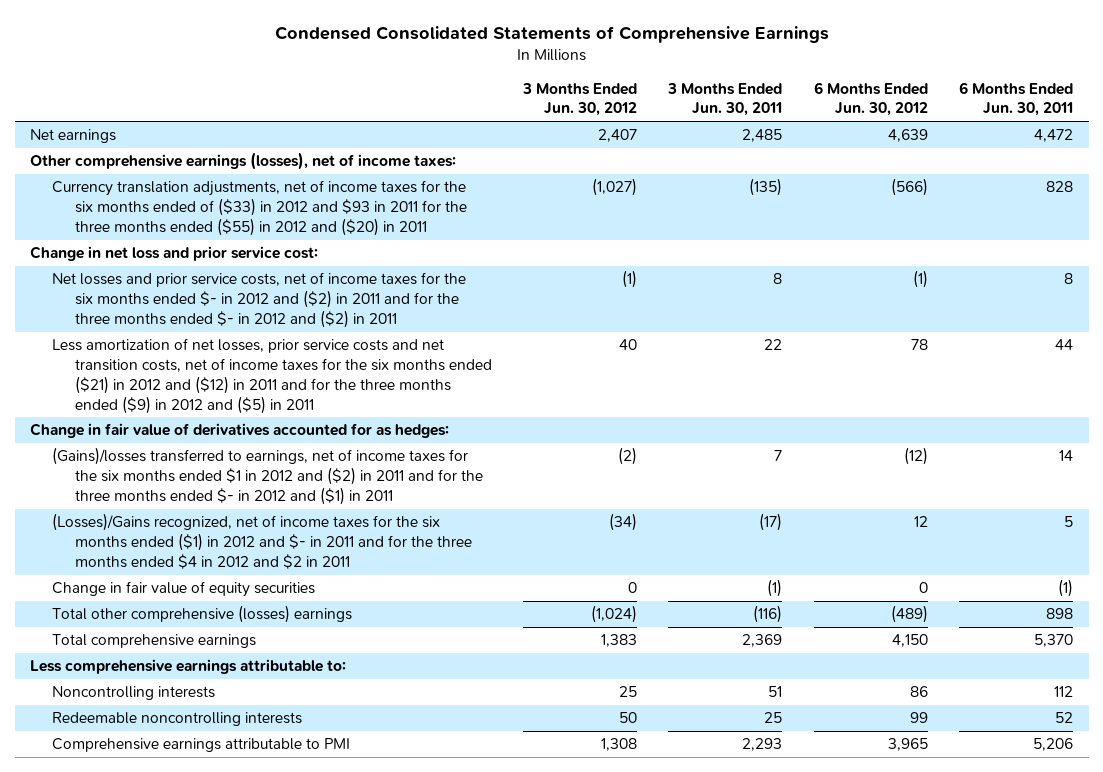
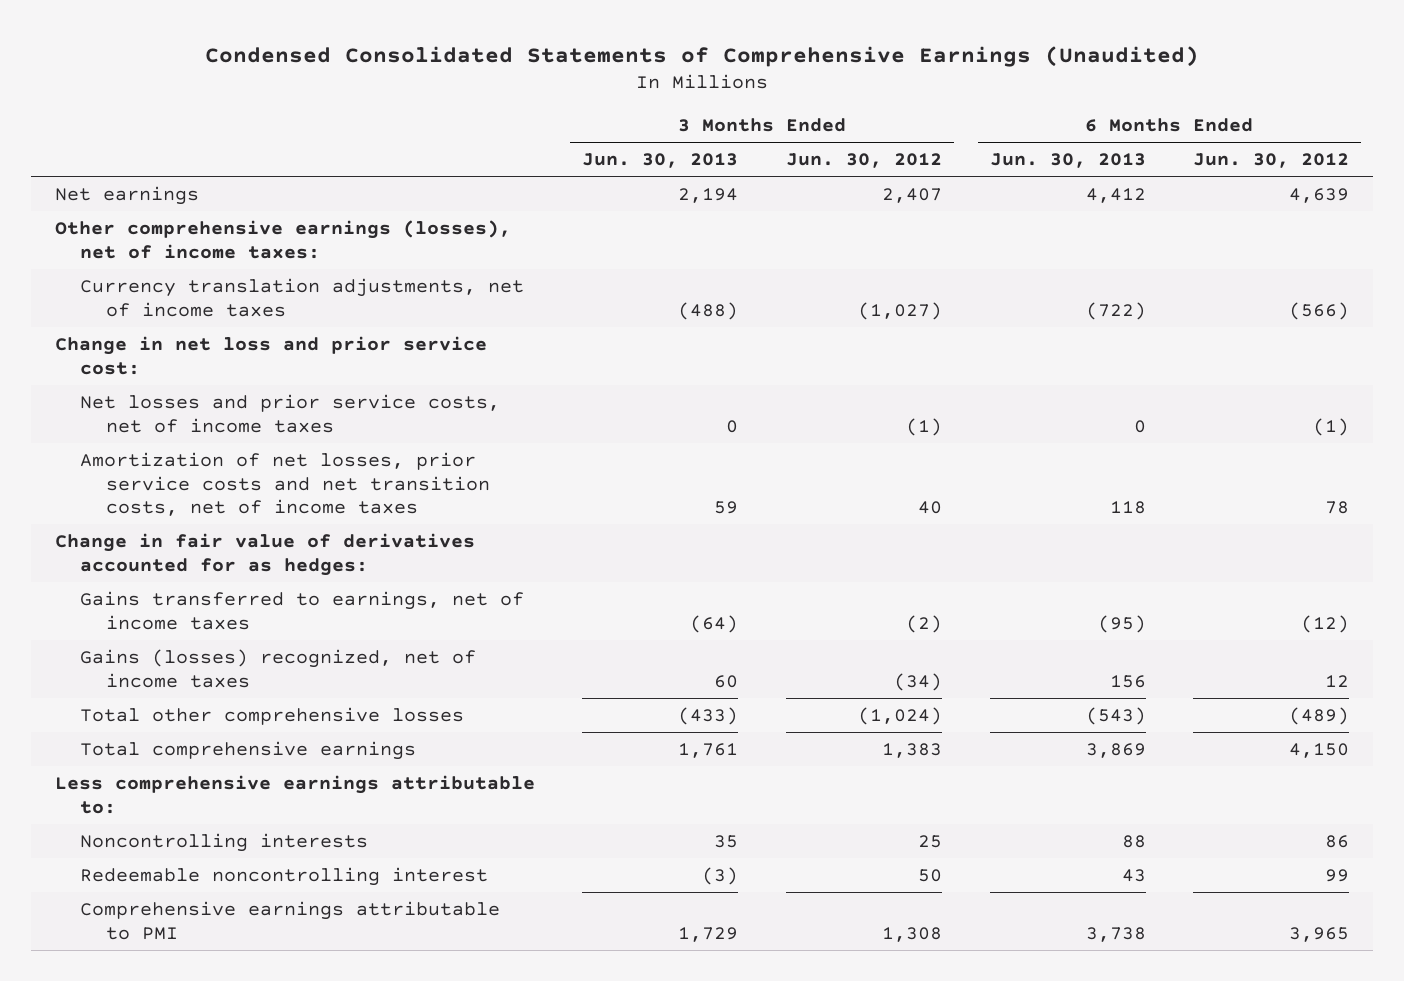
- Condensed Consolidated Statements of Comprehensive Earnings
+ Condensed Consolidated Statements of Comprehensive Earnings (Unaudited)
- | 3 Months Ended Jun. 30, 2012 | 3 Months Ended Jun. 30, 2011 | 6 Months Ended Jun. 30, 2012 | 6 Months Ended Jun. 30, 2011
+ | 3 Months Ended Jun. 30, 2013 | 3 Months Ended Jun. 30, 2012 | 6 Months Ended Jun. 30, 2013 | 6 Months Ended Jun. 30, 2012
- Currency translation adjustments, net of income taxes for the six months ended of ($33) in 2012 and $93 in 2011 for the three months ended ($55) in 2012 and ($20) in 2011 | (1,027) | (135) | (566) | 828
+ Currency translation adjustments, net of income taxes | (488) | (1,027) | (722) | (566)
- Net losses and prior service costs, net of income taxes for the six months ended $- in 2012 and ($2) in 2011 and for the three months ended $- in 2012 and ($2) in 2011 | (1) | 8 | (1) | 8
- Less amortization of net losses, prior service costs and net transition costs, net of income taxes for the six months ended ($21) in 2012 and ($12) in 2011 and for the three months ended ($9) in 2012 and ($5) in 2011 | 40 | 22 | 78 | 44
+ Net losses and prior service costs, net of income taxes | 0 | (1) | 0 | (1)
+ Amortization of net losses, prior service costs and net transition costs, net of income taxes | 59 | 40 | 118 | 78
- (Gains)/losses transferred to earnings, net of income taxes for the six months ended $1 in 2012 and ($2) in 2011 and for the three months ended $- in 2012 and ($1) in 2011 | (2) | 7 | (12) | 14
- (Losses)/Gains recognized, net of income taxes for the six months ended ($1) in 2012 and $- in 2011 and for the three months ended $4 in 2012 and $2 in 2011 | (34) | (17) | 12 | 5
- Change in fair value of equity securities | 0 | (1) | 0 | (1)
- Total other comprehensive (losses) earnings | (1,024) | (116) | (489) | 898
+ Gains transferred to earnings, net of income taxes | (64) | (2) | (95) | (12)
+ Gains (losses) recognized, net of income taxes | 60 | (34) | 156 | 12
+ Total other comprehensive losses | (433) | (1,024) | (543) | (489)
- Redeemable noncontrolling interests | 50 | 25 | 99 | 52
+ Redeemable noncontrolling interest | (3) | 50 | 43 | 99

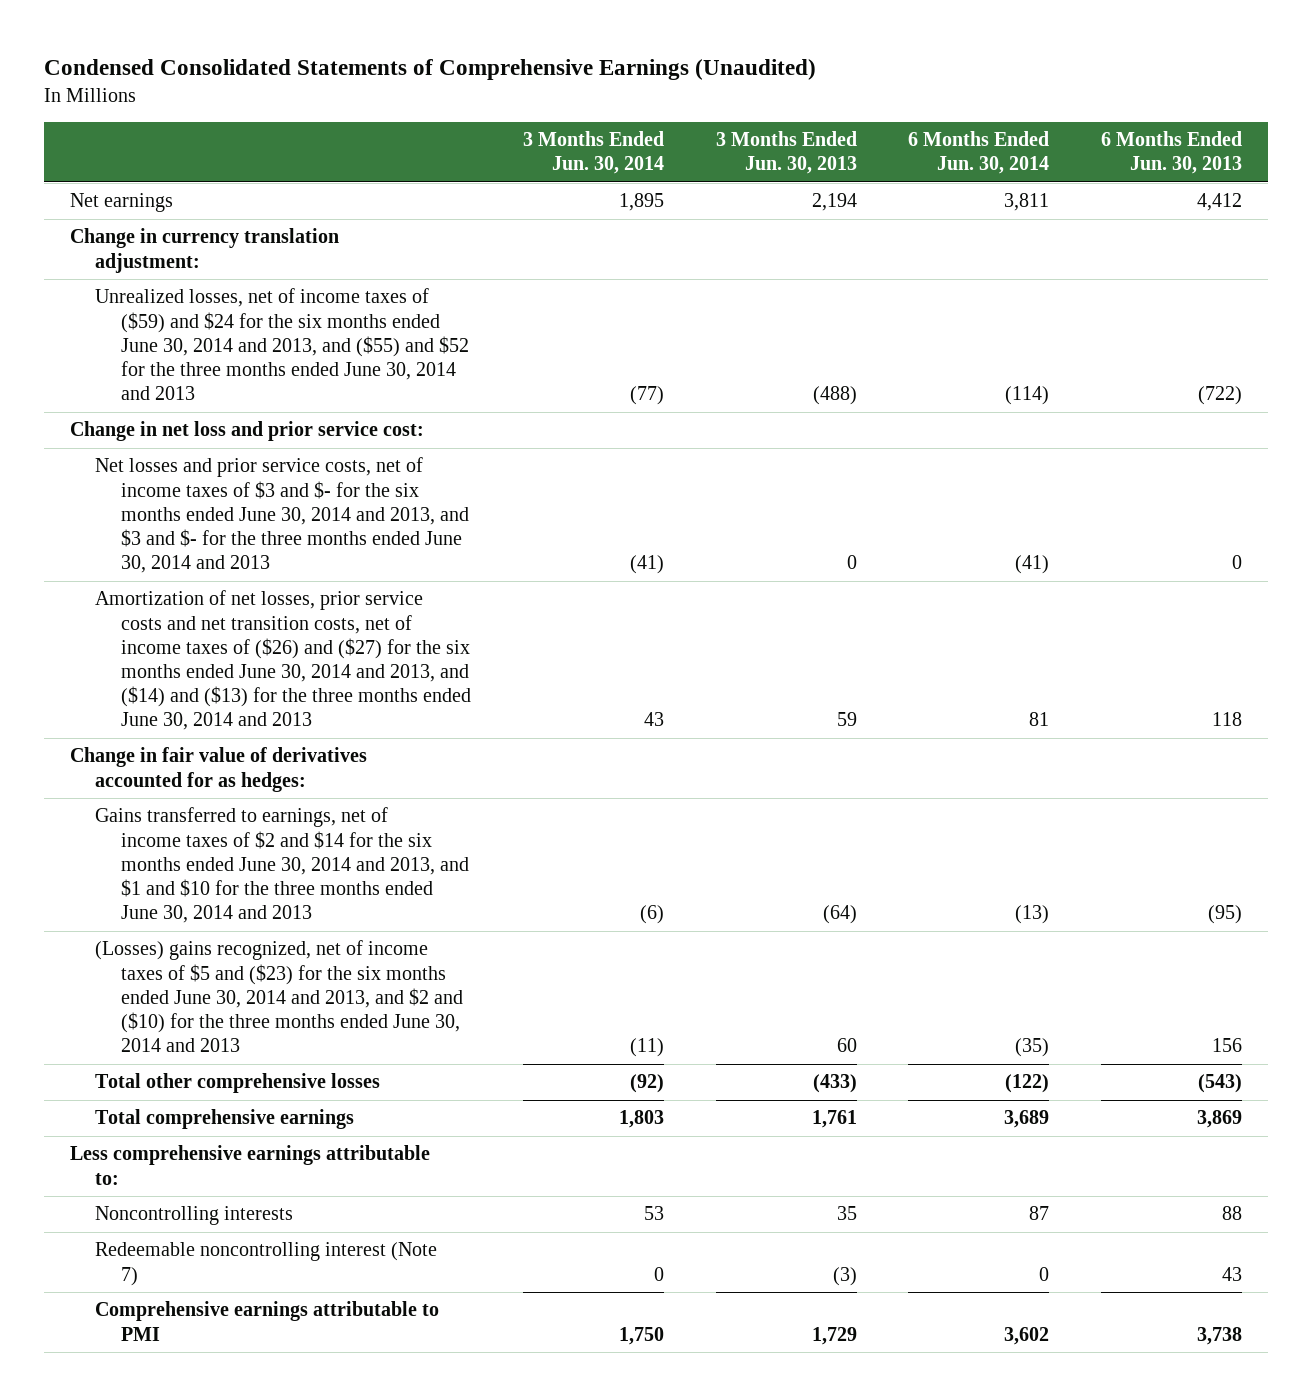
- | 3 Months Ended Jun. 30, 2013 | 3 Months Ended Jun. 30, 2012 | 6 Months Ended Jun. 30, 2013 | 6 Months Ended Jun. 30, 2012
+ | 3 Months Ended Jun. 30, 2014 | 3 Months Ended Jun. 30, 2013 | 6 Months Ended Jun. 30, 2014 | 6 Months Ended Jun. 30, 2013
- Other comprehensive earnings (losses), net of income taxes:
- Currency translation adjustments, net of income taxes | (488) | (1,027) | (722) | (566)
+ Change in currency translation adjustment:
+ Unrealized losses, net of income taxes of ($59) and $24 for the six months ended June 30, 2014 and 2013, and ($55) and $52 for the three months ended June 30, 2014 and 2013 | (77) | (488) | (114) | (722)
- Net losses and prior service costs, net of income taxes | 0 | (1) | 0 | (1)
- Amortization of net losses, prior service costs and net transition costs, net of income taxes | 59 | 40 | 118 | 78
+ Net losses and prior service costs, net of income taxes of $3 and $- for the six months ended June 30, 2014 and 2013, and $3 and $- for the three months ended June 30, 2014 and 2013 | (41) | 0 | (41) | 0
+ Amortization of net losses, prior service costs and net transition costs, net of income taxes of ($26) and ($27) for the six months ended June 30, 2014 and 2013, and ($14) and ($13) for the three months ended June 30, 2014 and 2013 | 43 | 59 | 81 | 118
- Gains transferred to earnings, net of income taxes | (64) | (2) | (95) | (12)
- Gains (losses) recognized, net of income taxes | 60 | (34) | 156 | 12
+ Gains transferred to earnings, net of income taxes of $2 and $14 for the six months ended June 30, 2014 and 2013, and $1 and $10 for the three months ended June 30, 2014 and 2013 | (6) | (64) | (13) | (95)
+ (Losses) gains recognized, net of income taxes of $5 and ($23) for the six months ended June 30, 2014 and 2013, and $2 and ($10) for the three months ended June 30, 2014 and 2013 | (11) | 60 | (35) | 156
- Redeemable noncontrolling interest | (3) | 50 | 43 | 99
+ Redeemable noncontrolling interest (Note 7) | 0 | (3) | 0 | 43

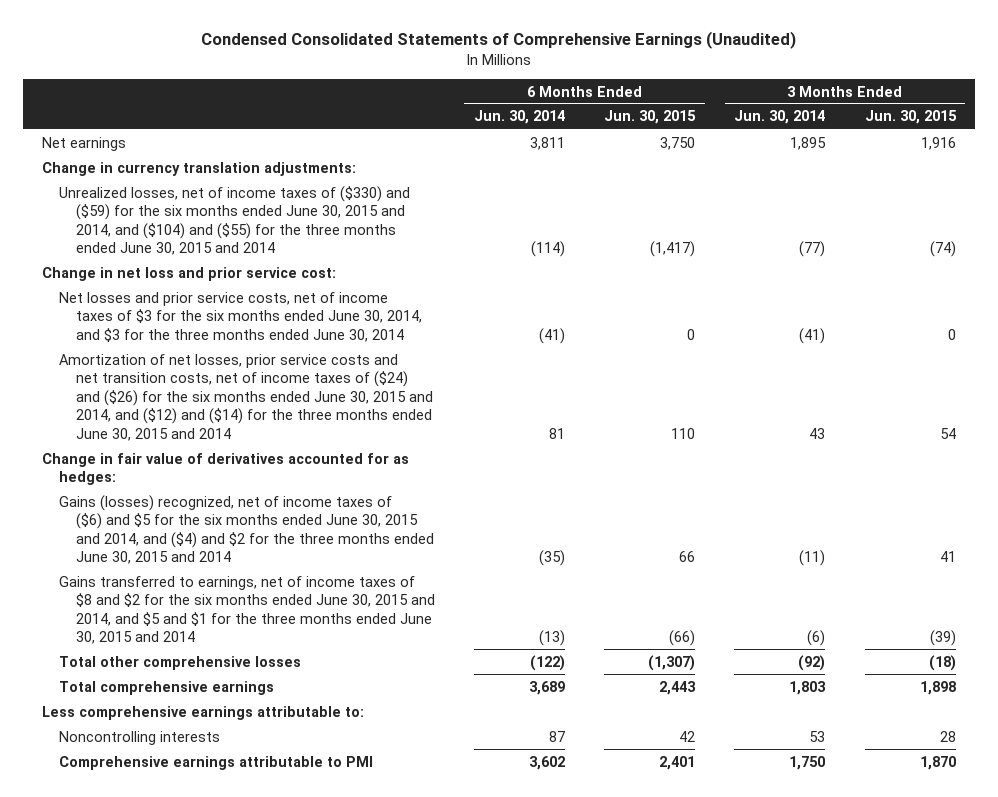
- | 3 Months Ended Jun. 30, 2014 | 3 Months Ended Jun. 30, 2013 | 6 Months Ended Jun. 30, 2014 | 6 Months Ended Jun. 30, 2013
+ | 6 Months Ended Jun. 30, 2014 | 6 Months Ended Jun. 30, 2015 | 3 Months Ended Jun. 30, 2014 | 3 Months Ended Jun. 30, 2015
- Change in currency translation adjustment:
- Unrealized losses, net of income taxes of ($59) and $24 for the six months ended June 30, 2014 and 2013, and ($55) and $52 for the three months ended June 30, 2014 and 2013 | (77) | (488) | (114) | (722)
+ Change in currency translation adjustments:
+ Unrealized losses, net of income taxes of ($330) and ($59) for the six months ended June 30, 2015 and 2014, and ($104) and ($55) for the three months ended June 30, 2015 and 2014 | (114) | (1,417) | (77) | (74)
- Net losses and prior service costs, net of income taxes of $3 and $- for the six months ended June 30, 2014 and 2013, and $3 and $- for the three months ended June 30, 2014 and 2013 | (41) | 0 | (41) | 0
- Amortization of net losses, prior service costs and net transition costs, net of income taxes of ($26) and ($27) for the six months ended June 30, 2014 and 2013, and ($14) and ($13) for the three months ended June 30, 2014 and 2013 | 43 | 59 | 81 | 118
+ Net losses and prior service costs, net of income taxes of $3 for the six months ended June 30, 2014, and $3 for the three months ended June 30, 2014 | (41) | 0 | (41) | 0
+ Amortization of net losses, prior service costs and net transition costs, net of income taxes of ($24) and ($26) for the six months ended June 30, 2015 and 2014, and ($12) and ($14) for the three months ended June 30, 2015 and 2014 | 81 | 110 | 43 | 54
- Gains transferred to earnings, net of income taxes of $2 and $14 for the six months ended June 30, 2014 and 2013, and $1 and $10 for the three months ended June 30, 2014 and 2013 | (6) | (64) | (13) | (95)
- (Losses) gains recognized, net of income taxes of $5 and ($23) for the six months ended June 30, 2014 and 2013, and $2 and ($10) for the three months ended June 30, 2014 and 2013 | (11) | 60 | (35) | 156
+ Gains (losses) recognized, net of income taxes of ($6) and $5 for the six months ended June 30, 2015 and 2014, and ($4) and $2 for the three months ended June 30, 2015 and 2014 | (35) | 66 | (11) | 41
+ Gains transferred to earnings, net of income taxes of $8 and $2 for the six months ended June 30, 2015 and 2014, and $5 and $1 for the three months ended June 30, 2015 and 2014 | (13) | (66) | (6) | (39)
- Redeemable noncontrolling interest (Note 7) | 0 | (3) | 0 | 43

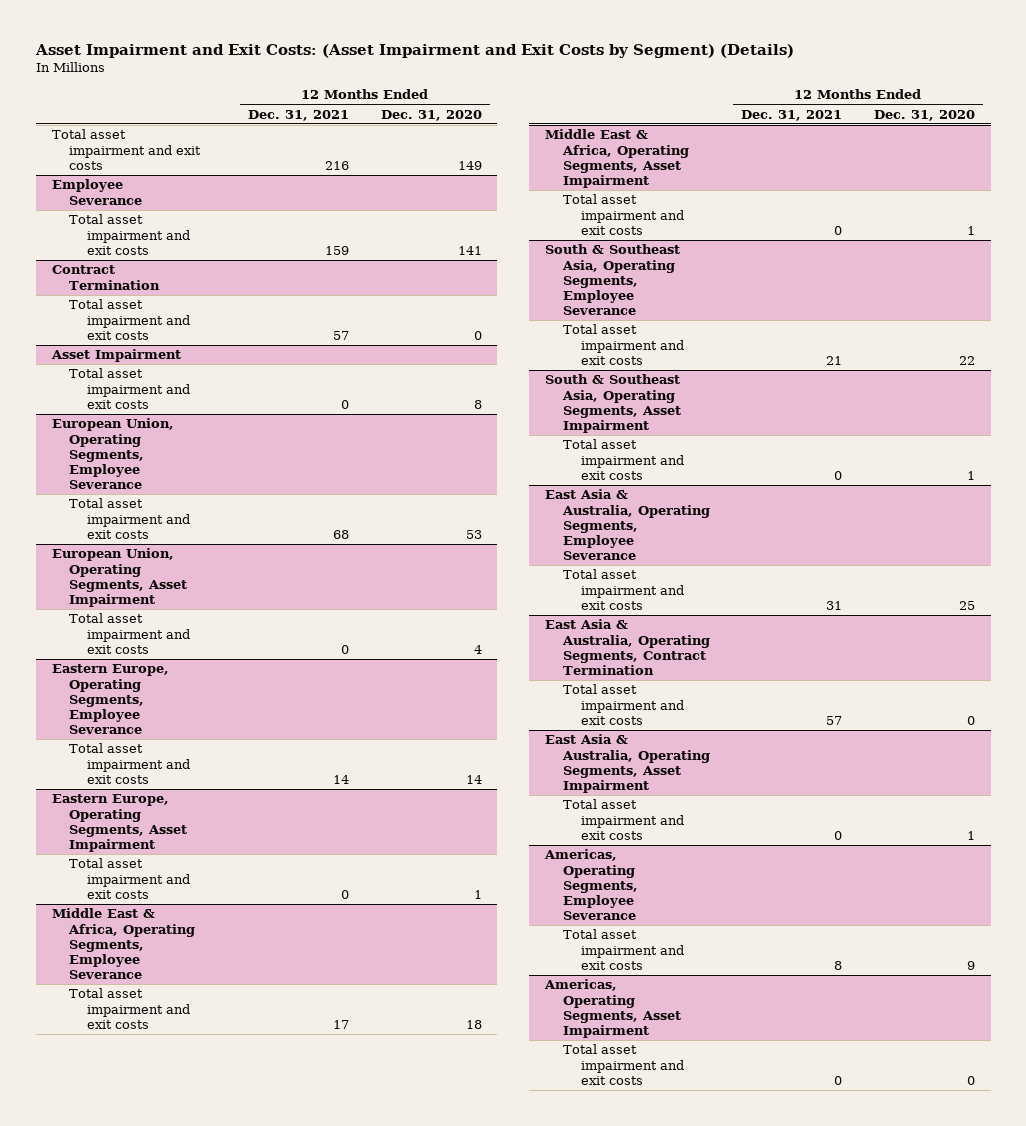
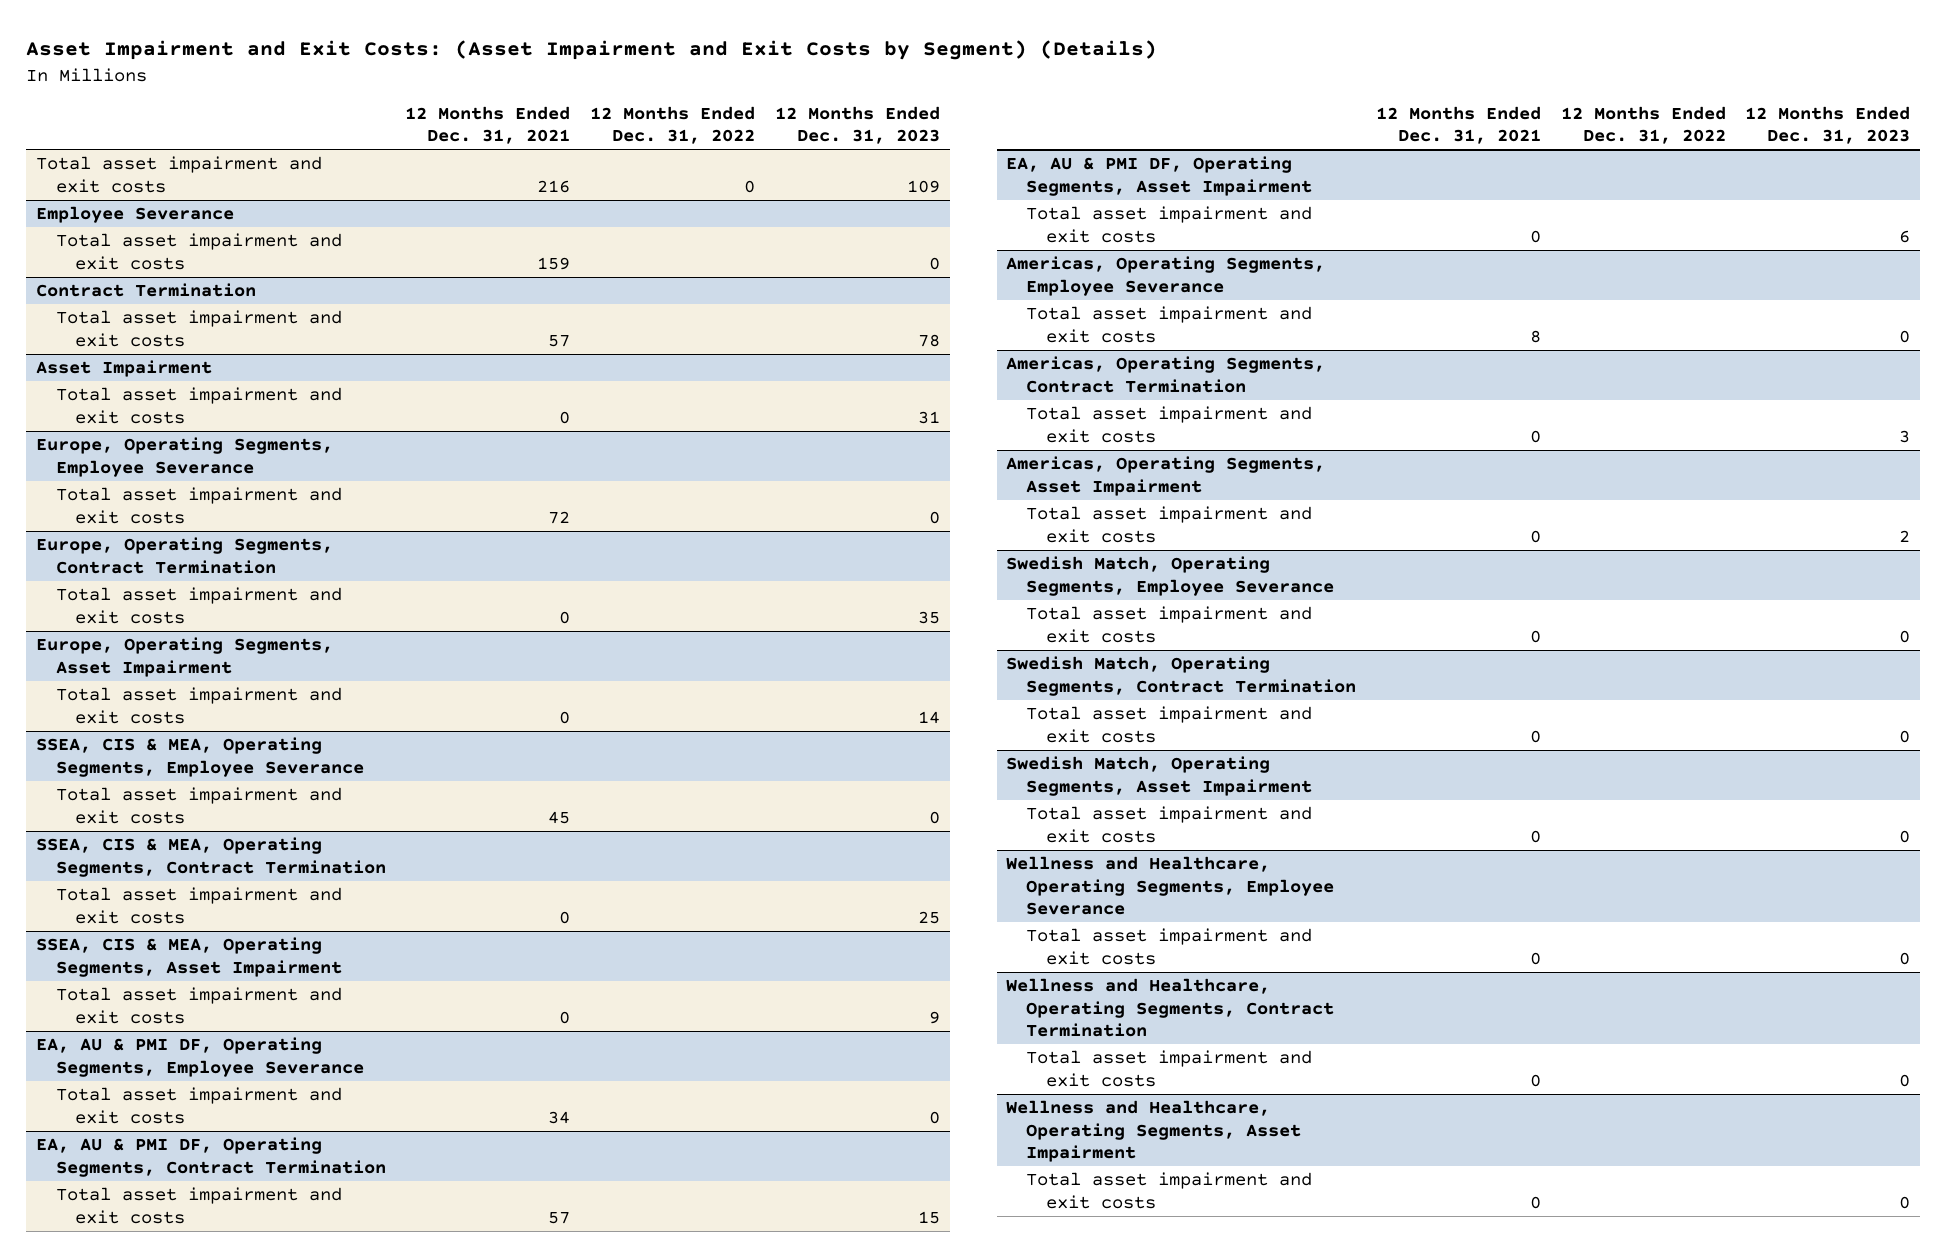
- | 12 Months Ended Dec. 31, 2021 | 12 Months Ended Dec. 31, 2020
+ | 12 Months Ended Dec. 31, 2021 | 12 Months Ended Dec. 31, 2022 | 12 Months Ended Dec. 31, 2023
- European Union, Operating Segments, Employee Severance
- Total asset impairment and exit costs | 68 | 53
- European Union, Operating Segments, Asset Impairment
+ Europe, Operating Segments, Employee Severance
+ Total asset impairment and exit costs | 72 | | 0
+ Europe, Operating Segments, Contract Termination
- Eastern Europe, Operating Segments, Employee Severance
- Total asset impairment and exit costs | 14 | 14
- Eastern Europe, Operating Segments, Asset Impairment
+ Europe, Operating Segments, Asset Impairment
- Middle East & Africa, Operating Segments, Employee Severance
- Total asset impairment and exit costs | 17 | 18
- Middle East & Africa, Operating Segments, Asset Impairment
+ SSEA, CIS & MEA, Operating Segments, Employee Severance
+ Total asset impairment and exit costs | 45 | | 0
+ SSEA, CIS & MEA, Operating Segments, Contract Termination
- South & Southeast Asia, Operating Segments, Employee Severance
- Total asset impairment and exit costs | 21 | 22
- South & Southeast Asia, Operating Segments, Asset Impairment
+ SSEA, CIS & MEA, Operating Segments, Asset Impairment
- East Asia & Australia, Operating Segments, Employee Severance
- Total asset impairment and exit costs | 31 | 25
- East Asia & Australia, Operating Segments, Contract Termination
+ EA, AU & PMI DF, Operating Segments, Employee Severance
+ Total asset impairment and exit costs | 34 | | 0
+ EA, AU & PMI DF, Operating Segments, Contract Termination
- East Asia & Australia, Operating Segments, Asset Impairment
+ EA, AU & PMI DF, Operating Segments, Asset Impairment
+ Americas, Operating Segments, Contract Termination
+ Total asset impairment and exit costs | 0 | | 3
+ Swedish Match, Operating Segments, Employee Severance
+ Total asset impairment and exit costs | 0 | | 0
+ Swedish Match, Operating Segments, Contract Termination
+ Total asset impairment and exit costs | 0 | | 0
+ Swedish Match, Operating Segments, Asset Impairment
+ Total asset impairment and exit costs | 0 | | 0
+ Wellness and Healthcare, Operating Segments, Employee Severance
+ Total asset impairment and exit costs | 0 | | 0
+ Wellness and Healthcare, Operating Segments, Contract Termination
+ Total asset impairment and exit costs | 0 | | 0
+ Wellness and Healthcare, Operating Segments, Asset Impairment
+ Total asset impairment and exit costs | 0 | | 0

